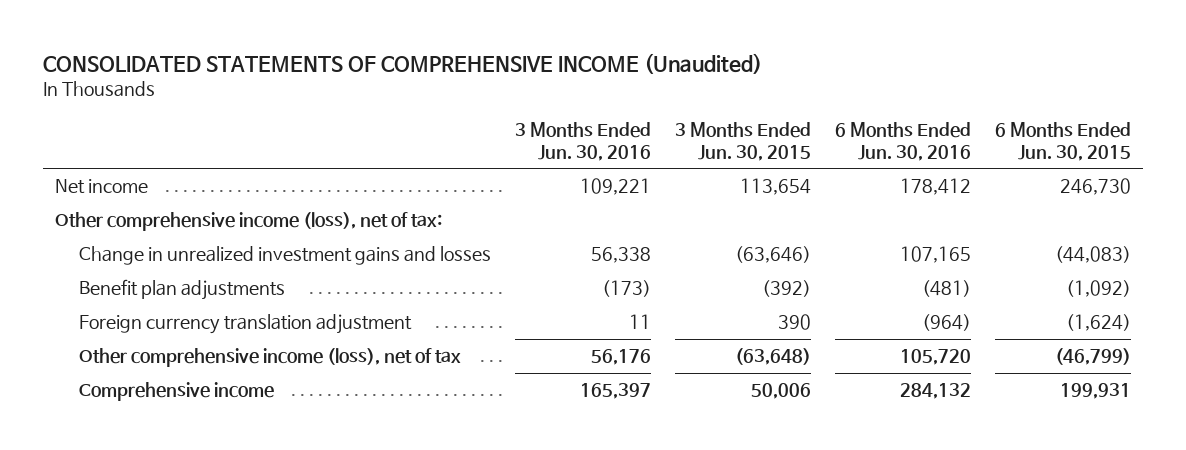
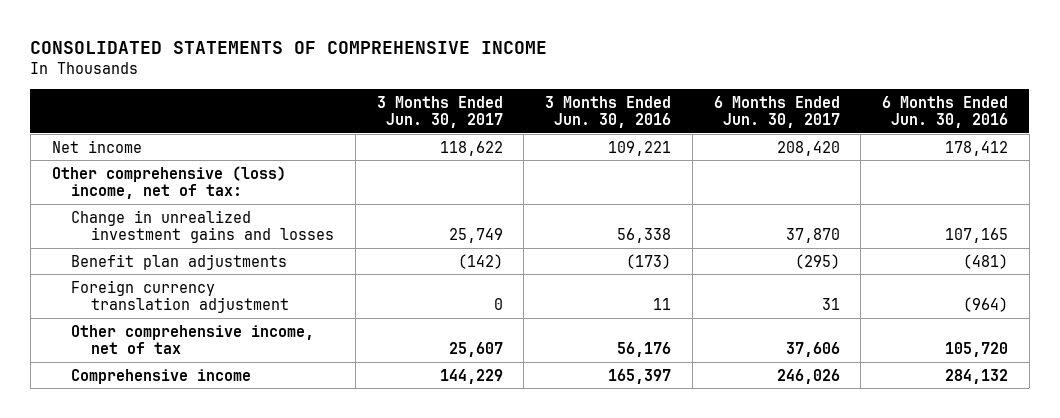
- CONSOLIDATED STATEMENTS OF COMPREHENSIVE INCOME (Unaudited)
+ CONSOLIDATED STATEMENTS OF COMPREHENSIVE INCOME
- | 3 Months Ended Jun. 30, 2016 | 3 Months Ended Jun. 30, 2015 | 6 Months Ended Jun. 30, 2016 | 6 Months Ended Jun. 30, 2015
+ | 3 Months Ended Jun. 30, 2017 | 3 Months Ended Jun. 30, 2016 | 6 Months Ended Jun. 30, 2017 | 6 Months Ended Jun. 30, 2016
- Other comprehensive income (loss), net of tax:
+ Other comprehensive (loss) income, net of tax:
- Other comprehensive income (loss), net of tax | 56,176 | (63,648) | 105,720 | (46,799)
+ Other comprehensive income, net of tax | 25,607 | 56,176 | 37,606 | 105,720

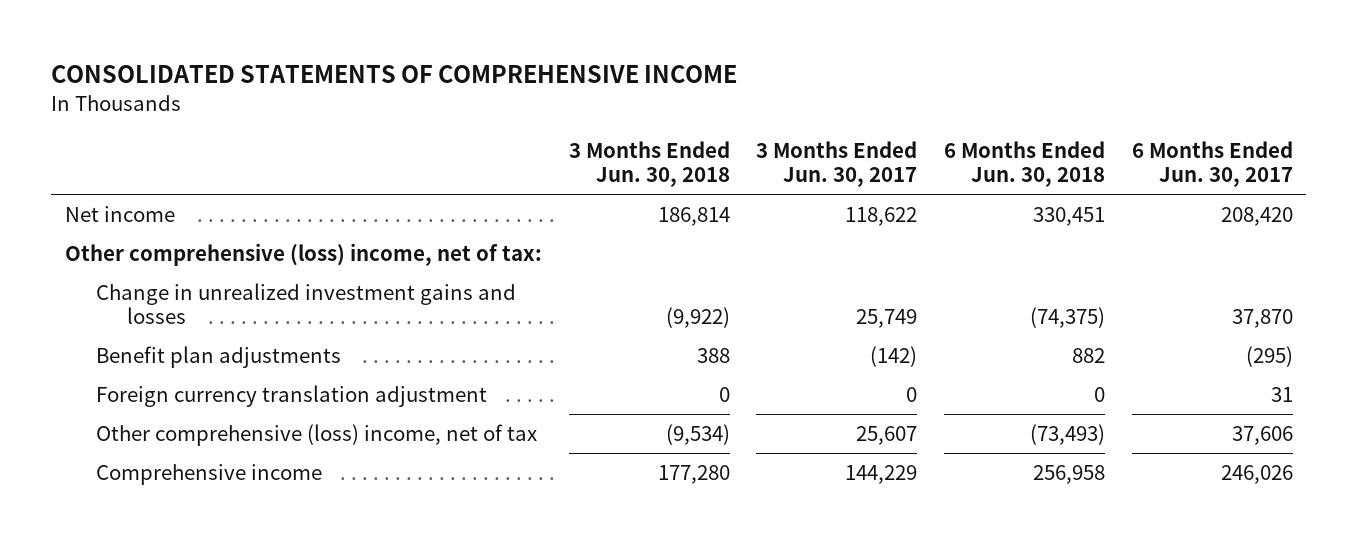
- | 3 Months Ended Jun. 30, 2017 | 3 Months Ended Jun. 30, 2016 | 6 Months Ended Jun. 30, 2017 | 6 Months Ended Jun. 30, 2016
+ | 3 Months Ended Jun. 30, 2018 | 3 Months Ended Jun. 30, 2017 | 6 Months Ended Jun. 30, 2018 | 6 Months Ended Jun. 30, 2017
- Other comprehensive income, net of tax | 25,607 | 56,176 | 37,606 | 105,720
+ Other comprehensive (loss) income, net of tax | (9,534) | 25,607 | (73,493) | 37,606

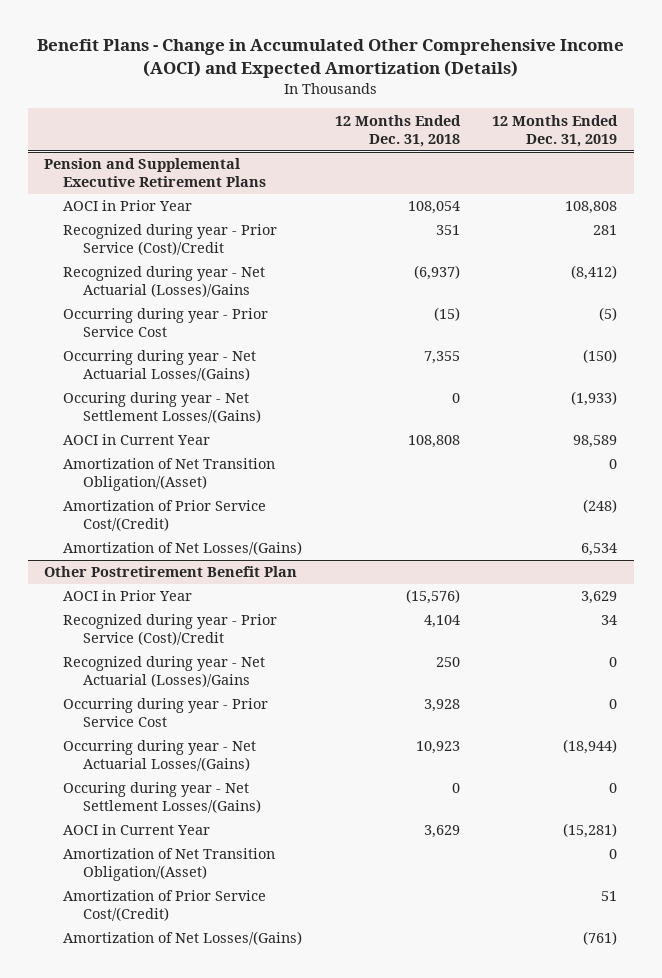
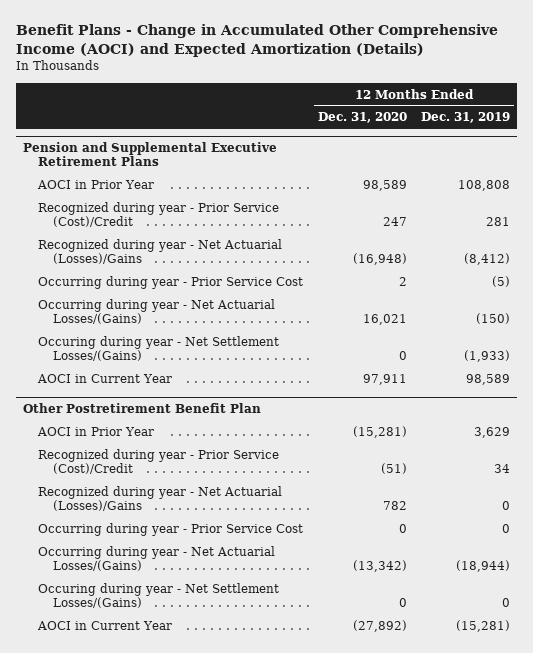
- | 12 Months Ended Dec. 31, 2018 | 12 Months Ended Dec. 31, 2019
+ | 12 Months Ended Dec. 31, 2020 | 12 Months Ended Dec. 31, 2019
@ Pension and Supplemental Executive Retirement Plans
- Amortization of Net Transition Obligation/(Asset) | | 0
- Amortization of Prior Service Cost/(Credit) | | (248)
- Amortization of Net Losses/(Gains) | | 6,534
@ Other Postretirement Benefit Plan
- Amortization of Net Transition Obligation/(Asset) | | 0
- Amortization of Prior Service Cost/(Credit) | | 51
- Amortization of Net Losses/(Gains) | | (761)

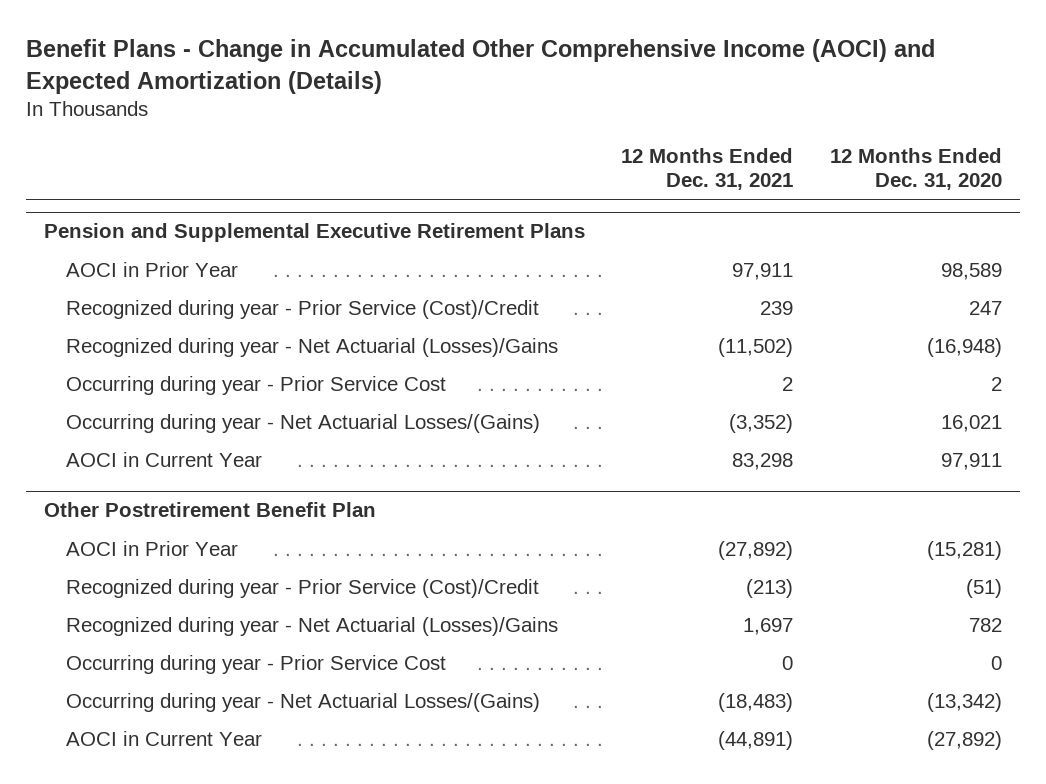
- | 12 Months Ended Dec. 31, 2020 | 12 Months Ended Dec. 31, 2019
+ | 12 Months Ended Dec. 31, 2021 | 12 Months Ended Dec. 31, 2020
@ Pension and Supplemental Executive Retirement Plans
- Occuring during year - Net Settlement Losses/(Gains) | 0 | (1,933)
@ Other Postretirement Benefit Plan
- Occuring during year - Net Settlement Losses/(Gains) | 0 | 0

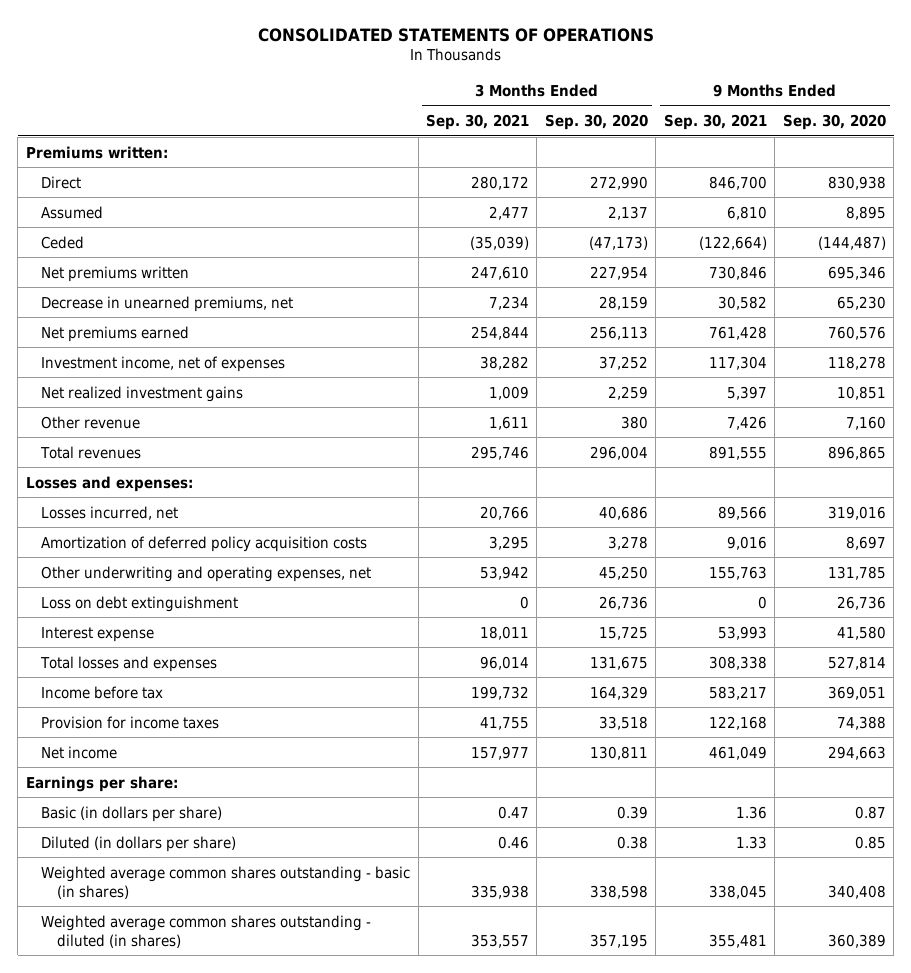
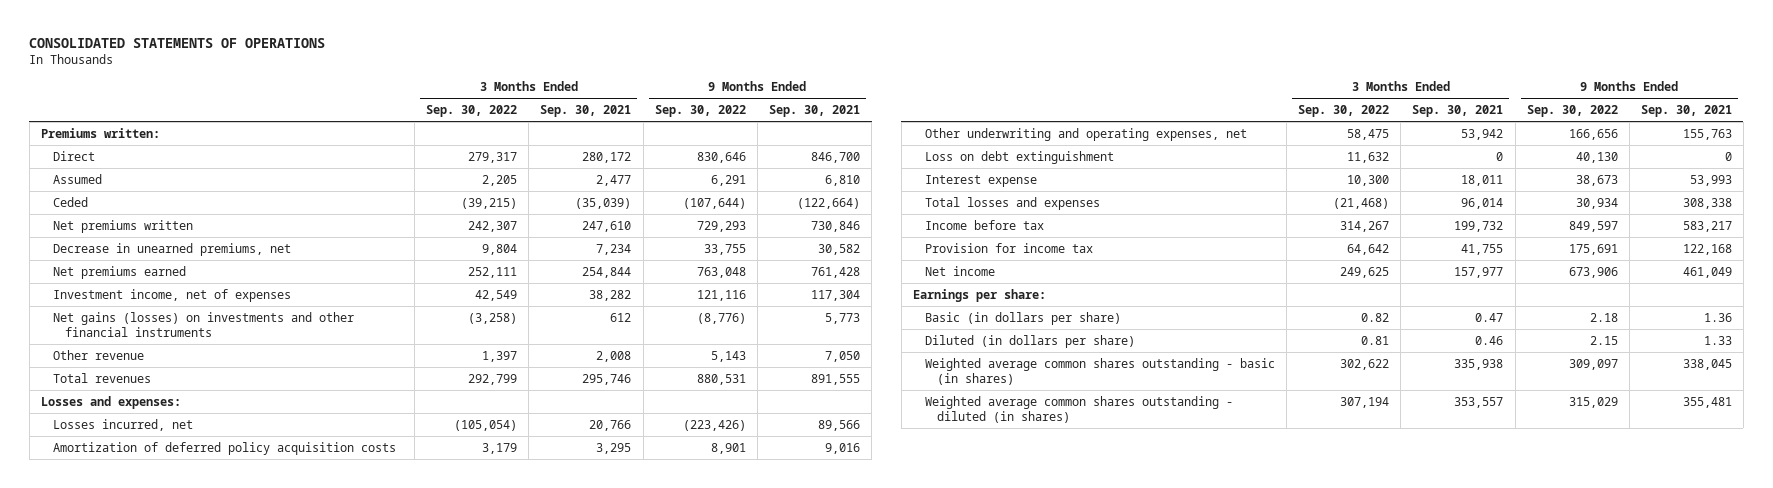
- | 3 Months Ended Sep. 30, 2021 | 3 Months Ended Sep. 30, 2020 | 9 Months Ended Sep. 30, 2021 | 9 Months Ended Sep. 30, 2020
+ | 3 Months Ended Sep. 30, 2022 | 3 Months Ended Sep. 30, 2021 | 9 Months Ended Sep. 30, 2022 | 9 Months Ended Sep. 30, 2021
- Net realized investment gains | 1,009 | 2,259 | 5,397 | 10,851
- Other revenue | 1,611 | 380 | 7,426 | 7,160
+ Net gains (losses) on investments and other financial instruments | (3,258) | 612 | (8,776) | 5,773
+ Other revenue | 1,397 | 2,008 | 5,143 | 7,050
- Provision for income taxes | 41,755 | 33,518 | 122,168 | 74,388
+ Provision for income tax | 64,642 | 41,755 | 175,691 | 122,168

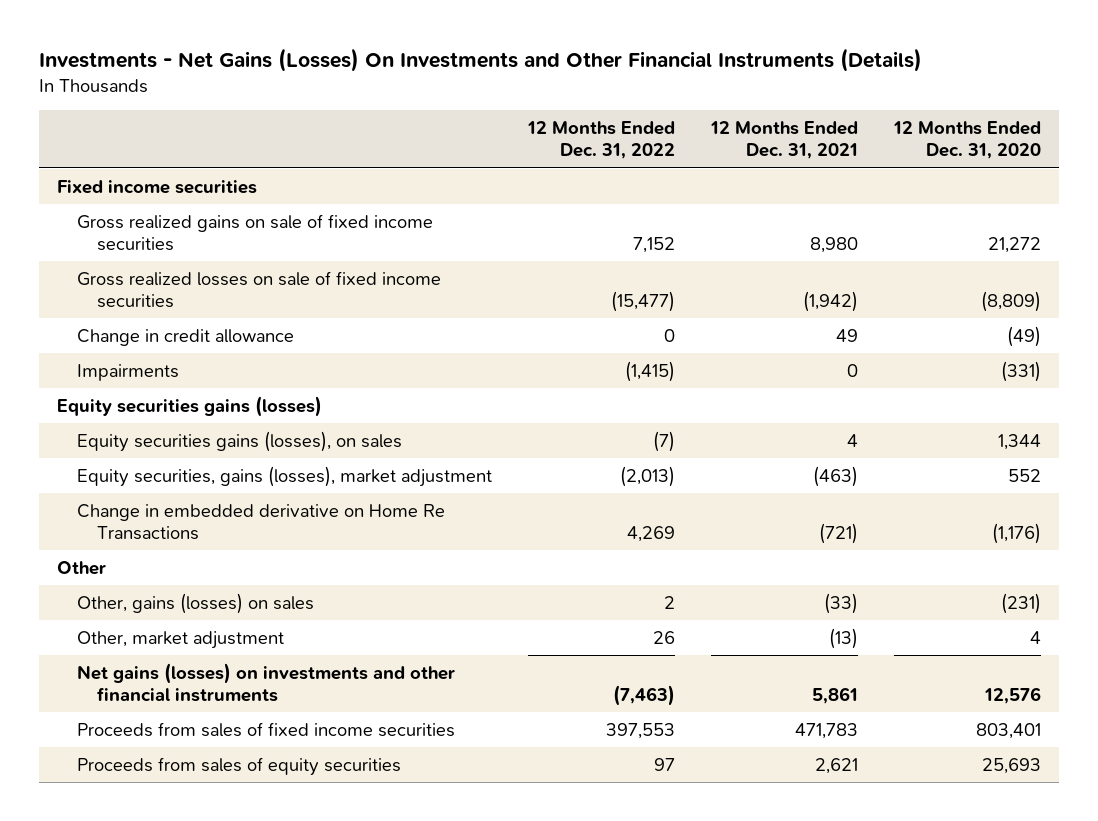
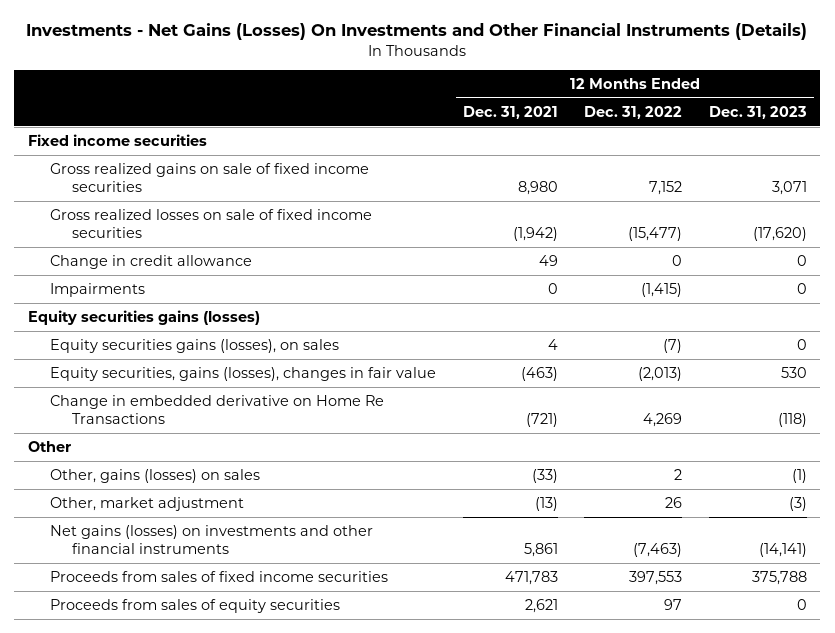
- | 12 Months Ended Dec. 31, 2022 | 12 Months Ended Dec. 31, 2021 | 12 Months Ended Dec. 31, 2020
+ | 12 Months Ended Dec. 31, 2021 | 12 Months Ended Dec. 31, 2022 | 12 Months Ended Dec. 31, 2023
- Equity securities, gains (losses), market adjustment | (2,013) | (463) | 552
+ Equity securities, gains (losses), changes in fair value | (463) | (2,013) | 530

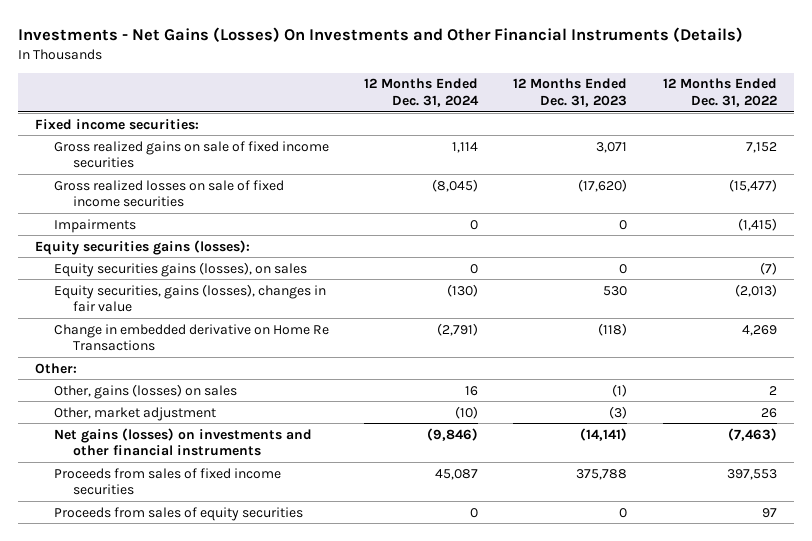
- | 12 Months Ended Dec. 31, 2021 | 12 Months Ended Dec. 31, 2022 | 12 Months Ended Dec. 31, 2023
+ | 12 Months Ended Dec. 31, 2024 | 12 Months Ended Dec. 31, 2023 | 12 Months Ended Dec. 31, 2022
- Fixed income securities
+ Fixed income securities:
- Change in credit allowance | 49 | 0 | 0
- Equity securities gains (losses)
+ Equity securities gains (losses):
- Other
+ Other:

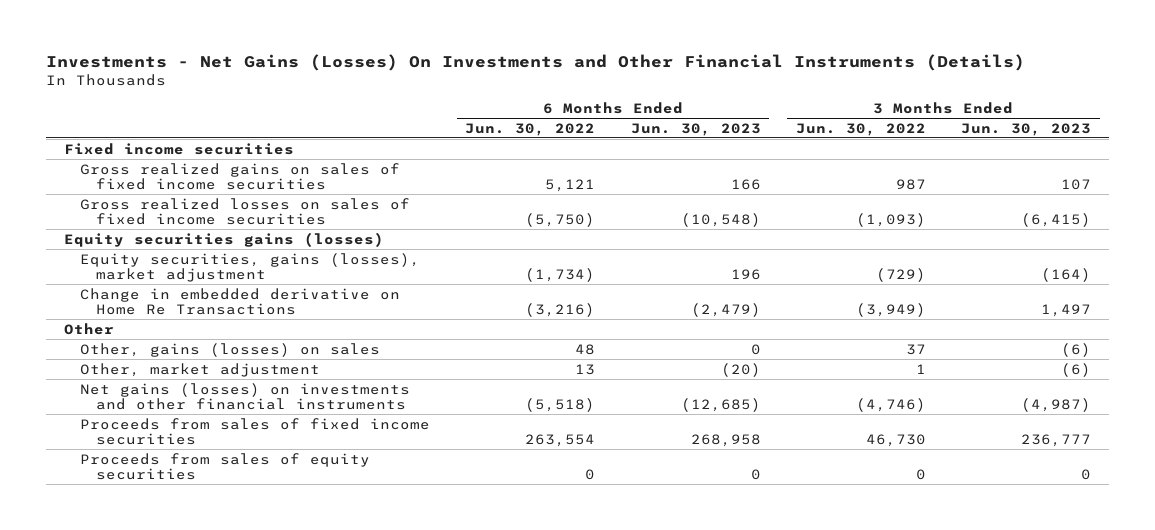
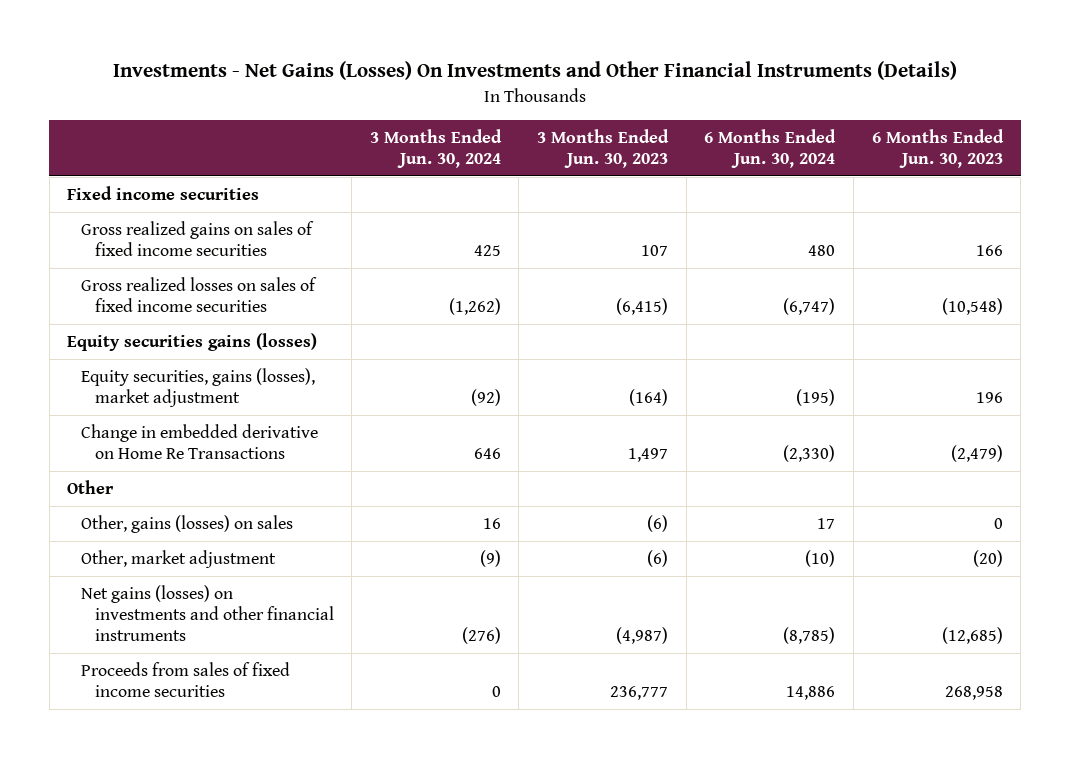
- | 6 Months Ended Jun. 30, 2022 | 6 Months Ended Jun. 30, 2023 | 3 Months Ended Jun. 30, 2022 | 3 Months Ended Jun. 30, 2023
+ | 3 Months Ended Jun. 30, 2024 | 3 Months Ended Jun. 30, 2023 | 6 Months Ended Jun. 30, 2024 | 6 Months Ended Jun. 30, 2023
- Proceeds from sales of equity securities | 0 | 0 | 0 | 0

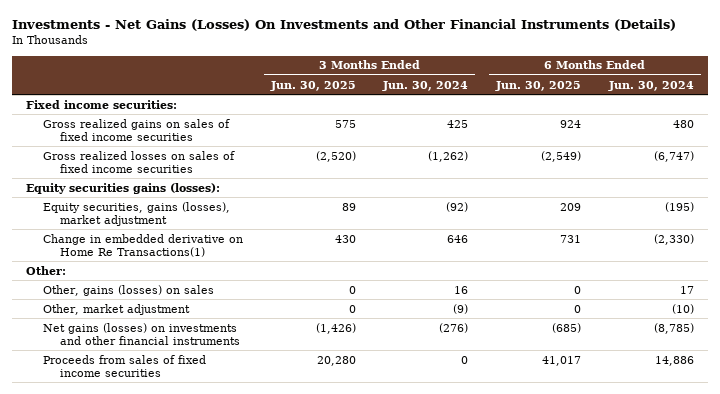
- | 3 Months Ended Jun. 30, 2024 | 3 Months Ended Jun. 30, 2023 | 6 Months Ended Jun. 30, 2024 | 6 Months Ended Jun. 30, 2023
+ | 3 Months Ended Jun. 30, 2025 | 3 Months Ended Jun. 30, 2024 | 6 Months Ended Jun. 30, 2025 | 6 Months Ended Jun. 30, 2024
- Fixed income securities
+ Fixed income securities:
- Equity securities gains (losses)
+ Equity securities gains (losses):
- Change in embedded derivative on Home Re Transactions | 646 | 1,497 | (2,330) | (2,479)
- Other
+ Change in embedded derivative on Home Re Transactions(1) | 430 | 646 | 731 | (2,330)
+ Other:

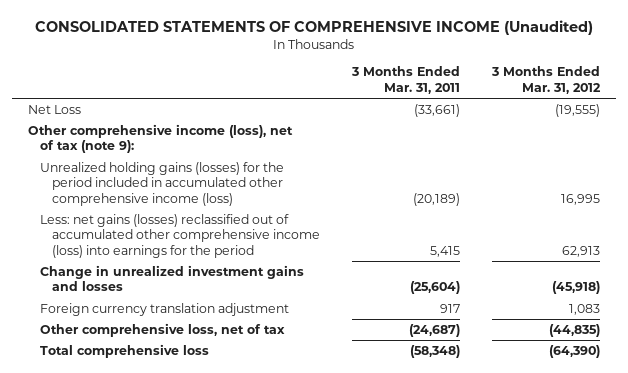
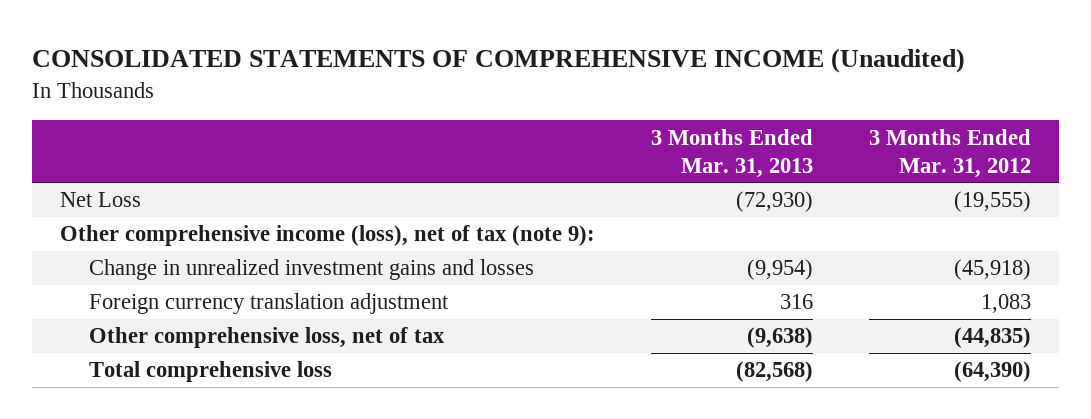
- | 3 Months Ended Mar. 31, 2011 | 3 Months Ended Mar. 31, 2012
+ | 3 Months Ended Mar. 31, 2013 | 3 Months Ended Mar. 31, 2012
- Unrealized holding gains (losses) for the period included in accumulated other comprehensive income (loss) | (20,189) | 16,995
- Less: net gains (losses) reclassified out of accumulated other comprehensive income (loss) into earnings for the period | 5,415 | 62,913

